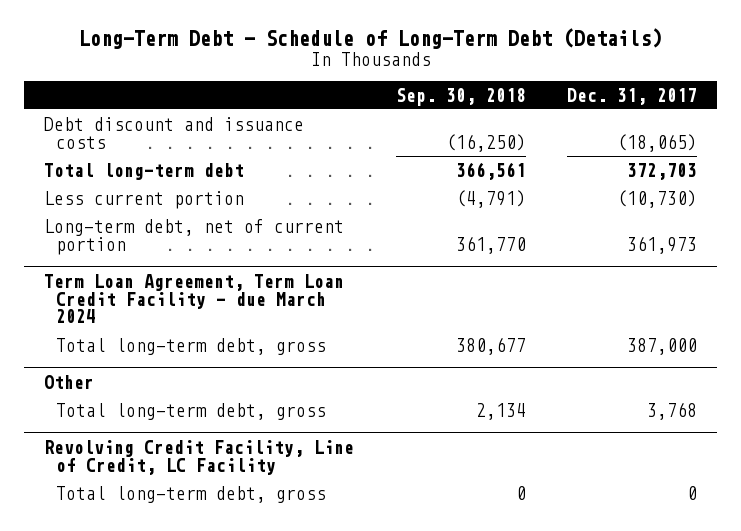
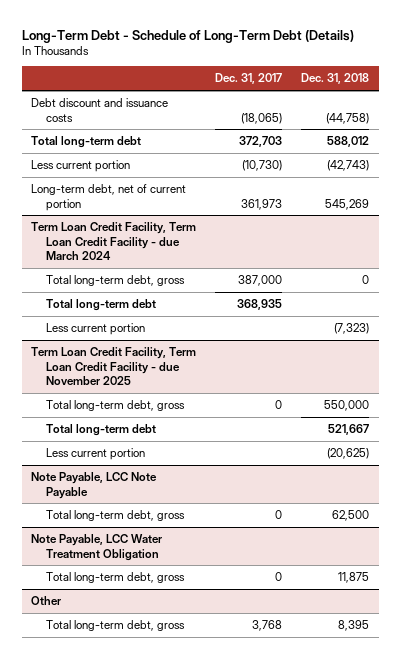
- | Sep. 30, 2018 | Dec. 31, 2017
+ | Dec. 31, 2017 | Dec. 31, 2018
- Term Loan Agreement, Term Loan Credit Facility - due March 2024
+ Term Loan Credit Facility, Term Loan Credit Facility - due March 2024
+ Total long-term debt | 368,935 |
+ Less current portion | | (7,323)
+ Term Loan Credit Facility, Term Loan Credit Facility - due November 2025
+ Total long-term debt, gross | 0 | 550,000
+ Total long-term debt | | 521,667
+ Less current portion | | (20,625)
+ Note Payable, LCC Note Payable
+ Total long-term debt, gross | 0 | 62,500
+ Note Payable, LCC Water Treatment Obligation
+ Total long-term debt, gross | 0 | 11,875
- Revolving Credit Facility, Line of Credit, LC Facility
- Total long-term debt, gross | 0 | 0

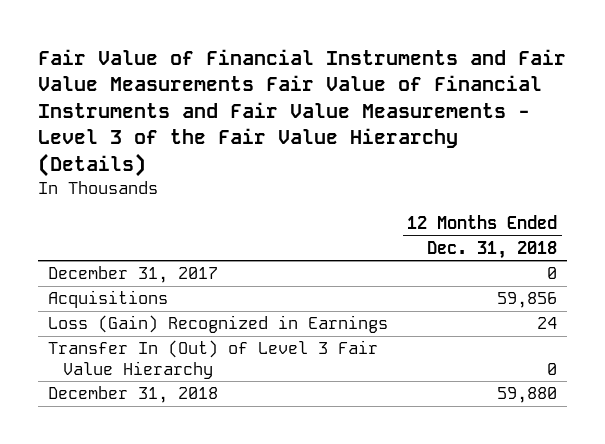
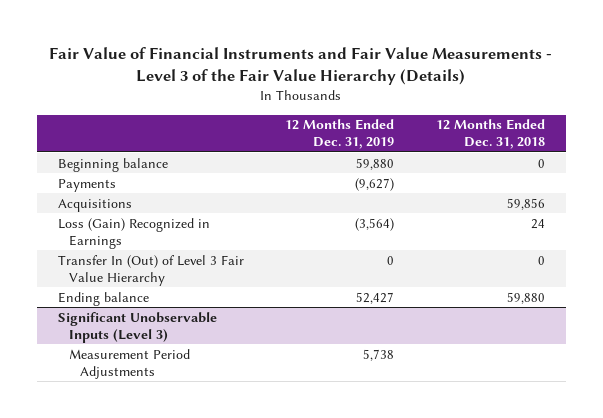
- Fair Value of Financial Instruments and Fair Value Measurements Fair Value of Financial Instruments and Fair Value Measurements - Level 3 of the Fair Value Hierarchy (Details)
+ Fair Value of Financial Instruments and Fair Value Measurements - Level 3 of the Fair Value Hierarchy (Details)
- | 12 Months Ended Dec. 31, 2018
+ | 12 Months Ended Dec. 31, 2019 | 12 Months Ended Dec. 31, 2018
- December 31, 2017 | 0
+ Beginning balance | 59,880 | 0
+ Payments | (9,627) |
- December 31, 2018 | 59,880
+ Ending balance | 52,427 | 59,880
+ Significant Unobservable Inputs (Level 3)
+ Measurement Period Adjustments | 5,738 |

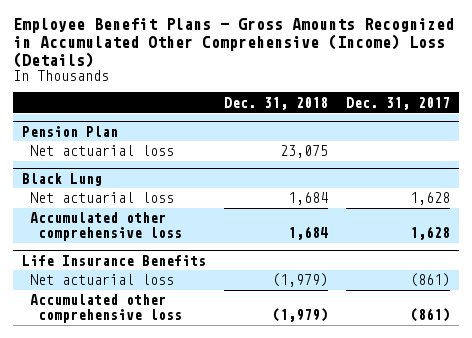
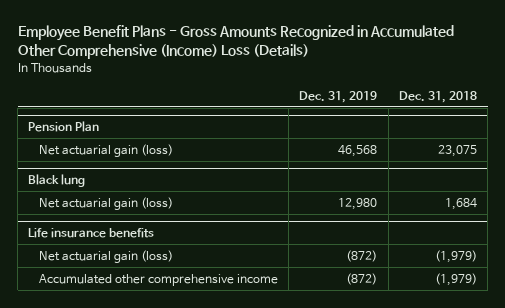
- | Dec. 31, 2018 | Dec. 31, 2017
+ | Dec. 31, 2019 | Dec. 31, 2018
@ Pension Plan
- Net actuarial loss | 23,075 |
- Black Lung
- Net actuarial loss | 1,684 | 1,628
- Accumulated other comprehensive loss | 1,684 | 1,628
- Life Insurance Benefits
- Net actuarial loss | (1,979) | (861)
- Accumulated other comprehensive loss | (1,979) | (861)
@ Pension Plan
+ Net actuarial gain (loss) | 46,568 | 23,075
+ Black lung
+ Net actuarial gain (loss) | 12,980 | 1,684
+ Life insurance benefits
+ Net actuarial gain (loss) | (872) | (1,979)
+ Accumulated other comprehensive income | (872) | (1,979)

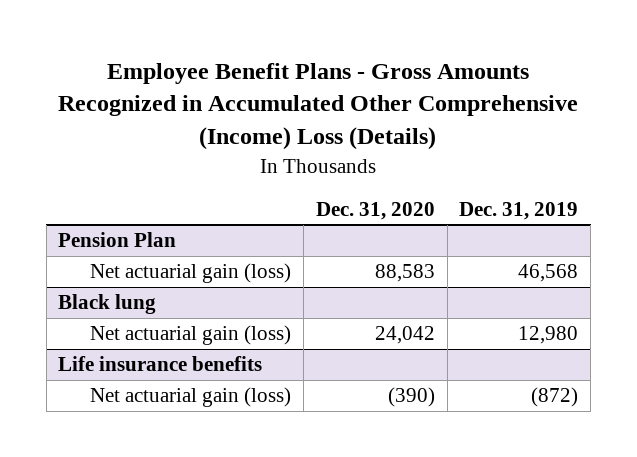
- | Dec. 31, 2019 | Dec. 31, 2018
+ | Dec. 31, 2020 | Dec. 31, 2019
@ Life insurance benefits
- Accumulated other comprehensive income | (872) | (1,979)

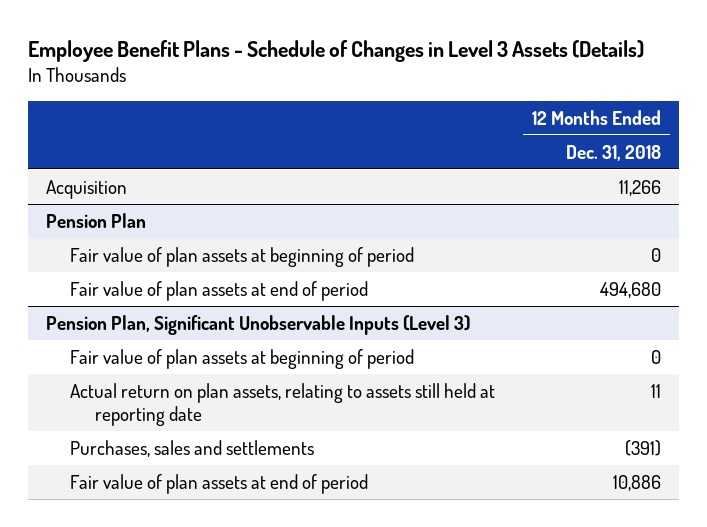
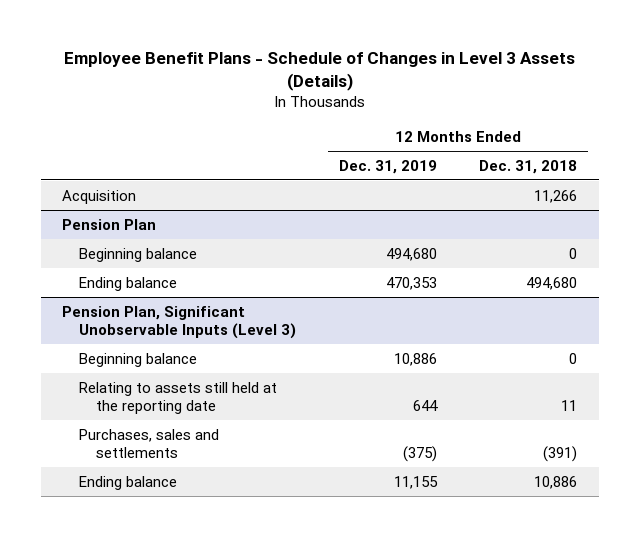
- | 12 Months Ended Dec. 31, 2018
+ | 12 Months Ended Dec. 31, 2019 | 12 Months Ended Dec. 31, 2018
@ Pension Plan
- Fair value of plan assets at beginning of period | 0
- Fair value of plan assets at end of period | 494,680
+ Beginning balance | 494,680 | 0
+ Ending balance | 470,353 | 494,680
@ Pension Plan, Significant Unobservable Inputs (Level 3)
- Fair value of plan assets at beginning of period | 0
- Actual return on plan assets, relating to assets still held at reporting date | 11
+ Beginning balance | 10,886 | 0
+ Relating to assets still held at the reporting date | 644 | 11
- Fair value of plan assets at end of period | 10,886
+ Ending balance | 11,155 | 10,886

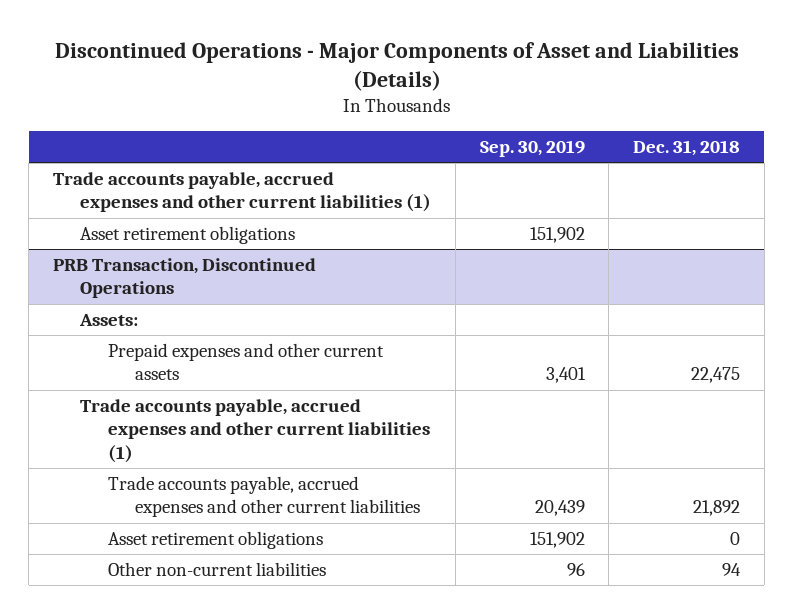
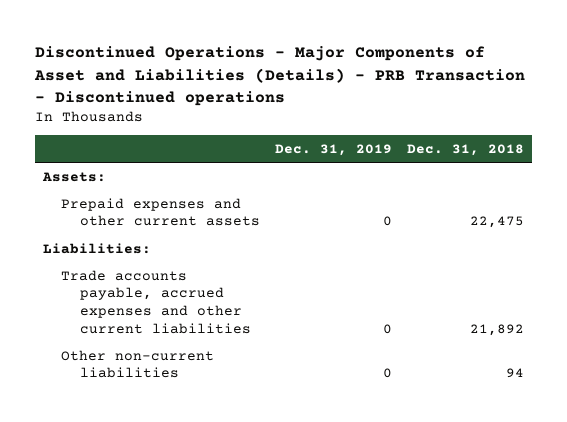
- Discontinued Operations - Major Components of Asset and Liabilities (Details)
+ Discontinued Operations - Major Components of Asset and Liabilities (Details) - PRB Transaction - Discontinued operations
- | Sep. 30, 2019 | Dec. 31, 2018
+ | Dec. 31, 2019 | Dec. 31, 2018
- Trade accounts payable, accrued expenses and other current liabilities (1)
- Asset retirement obligations | 151,902 |
- PRB Transaction, Discontinued Operations
- Trade accounts payable, accrued expenses and other current liabilities (1)
+ Liabilities:
- Asset retirement obligations | 151,902 | 0

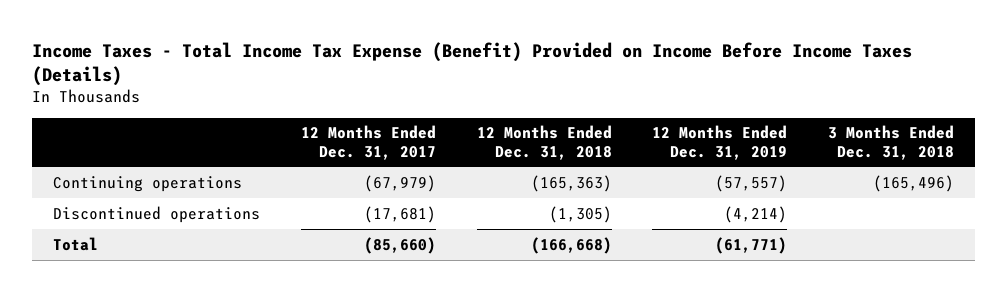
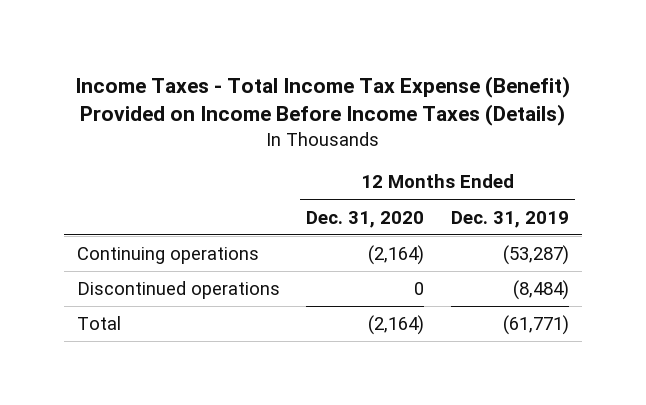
- | 12 Months Ended Dec. 31, 2017 | 12 Months Ended Dec. 31, 2018 | 12 Months Ended Dec. 31, 2019 | 3 Months Ended Dec. 31, 2018
+ | 12 Months Ended Dec. 31, 2020 | 12 Months Ended Dec. 31, 2019
- Continuing operations | (67,979) | (165,363) | (57,557) | (165,496)
- Discontinued operations | (17,681) | (1,305) | (4,214) |
+ Continuing operations | (2,164) | (53,287)
+ Discontinued operations | 0 | (8,484)

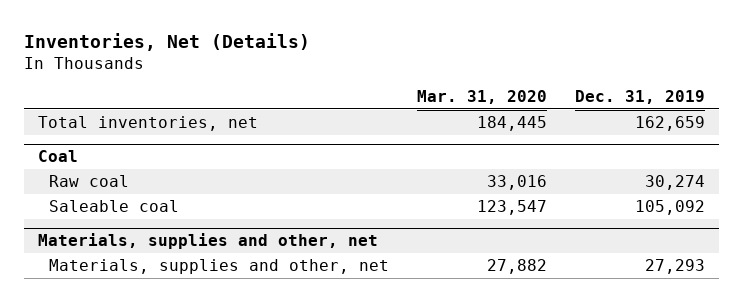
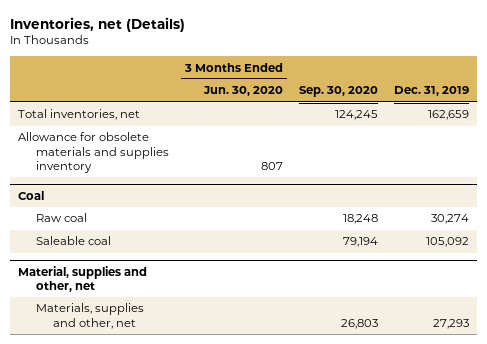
- Inventories, Net (Details)
+ Inventories, net (Details)
- | Mar. 31, 2020 | Dec. 31, 2019
+ | 3 Months Ended Jun. 30, 2020 | Sep. 30, 2020 | Dec. 31, 2019
+ Allowance for obsolete materials and supplies inventory | 807 | |
- Materials, supplies and other, net
+ Material, supplies and other, net

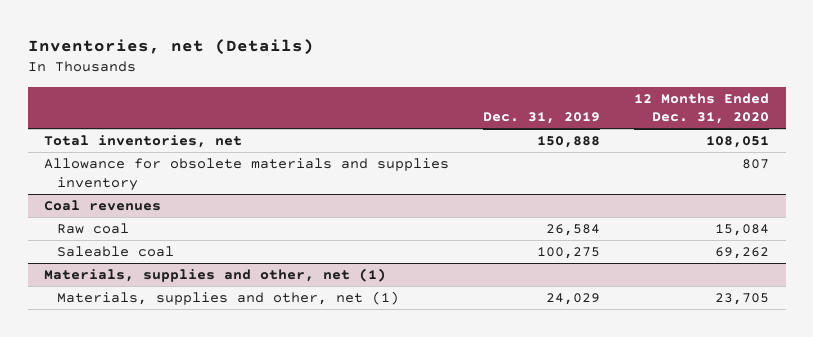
- | 3 Months Ended Jun. 30, 2020 | Sep. 30, 2020 | Dec. 31, 2019
+ | Dec. 31, 2019 | 12 Months Ended Dec. 31, 2020
- Total inventories, net | | 124,245 | 162,659
+ Total inventories, net | 150,888 | 108,051
- Coal
- Raw coal | | 18,248 | 30,274
- Saleable coal | | 79,194 | 105,092
- Material, supplies and other, net
- Materials, supplies and other, net | | 26,803 | 27,293
+ Coal revenues
+ Raw coal | 26,584 | 15,084
+ Saleable coal | 100,275 | 69,262
+ Materials, supplies and other, net (1)
+ Materials, supplies and other, net (1) | 24,029 | 23,705

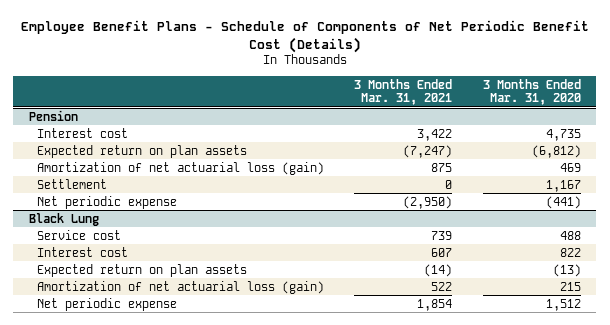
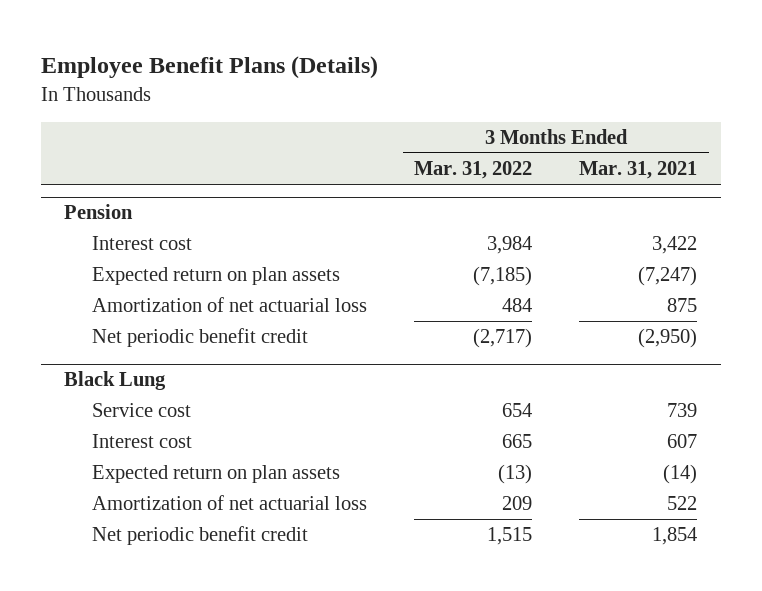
- Employee Benefit Plans - Schedule of Components of Net Periodic Benefit Cost (Details)
+ Employee Benefit Plans (Details)
- | 3 Months Ended Mar. 31, 2021 | 3 Months Ended Mar. 31, 2020
+ | 3 Months Ended Mar. 31, 2022 | 3 Months Ended Mar. 31, 2021
@ Pension
- Amortization of net actuarial loss (gain) | 875 | 469
- Settlement | 0 | 1,167
- Net periodic expense | (2,950) | (441)
+ Amortization of net actuarial loss | 484 | 875
+ Net periodic benefit credit | (2,717) | (2,950)
@ Black Lung
- Amortization of net actuarial loss (gain) | 522 | 215
- Net periodic expense | 1,854 | 1,512
+ Amortization of net actuarial loss | 209 | 522
+ Net periodic benefit credit | 1,515 | 1,854

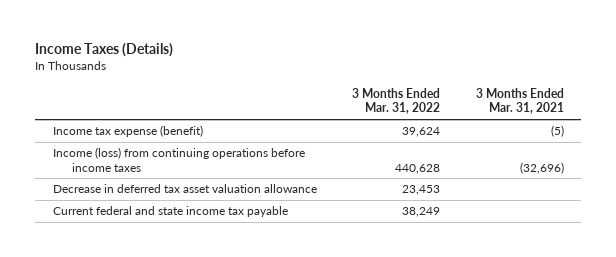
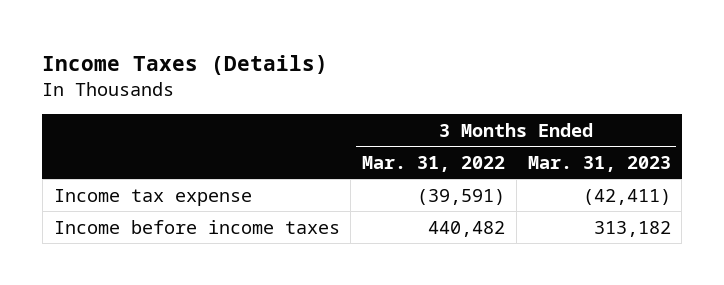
- | 3 Months Ended Mar. 31, 2022 | 3 Months Ended Mar. 31, 2021
+ | 3 Months Ended Mar. 31, 2022 | 3 Months Ended Mar. 31, 2023
- Income tax expense (benefit) | 39,624 | (5)
- Income (loss) from continuing operations before income taxes | 440,628 | (32,696)
- Decrease in deferred tax asset valuation allowance | 23,453 |
- Current federal and state income tax payable | 38,249 |
+ Income tax expense | (39,591) | (42,411)
+ Income before income taxes | 440,482 | 313,182

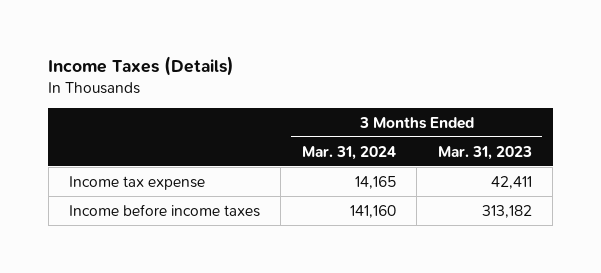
- | 3 Months Ended Mar. 31, 2022 | 3 Months Ended Mar. 31, 2023
+ | 3 Months Ended Mar. 31, 2024 | 3 Months Ended Mar. 31, 2023
- Income tax expense | (39,591) | (42,411)
+ Income tax expense | 14,165 | 42,411

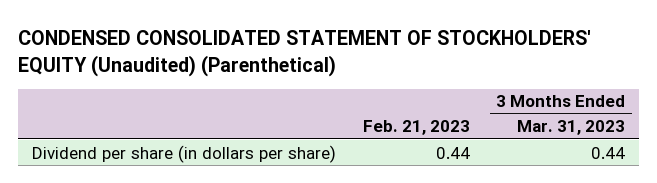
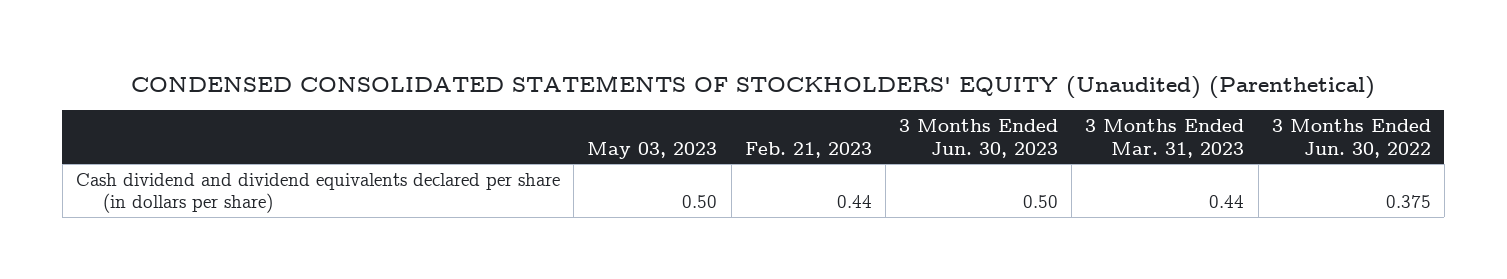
- CONDENSED CONSOLIDATED STATEMENT OF STOCKHOLDERS' EQUITY (Unaudited) (Parenthetical)
+ CONDENSED CONSOLIDATED STATEMENTS OF STOCKHOLDERS' EQUITY (Unaudited) (Parenthetical)
- | Feb. 21, 2023 | 3 Months Ended Mar. 31, 2023
+ | May 03, 2023 | Feb. 21, 2023 | 3 Months Ended Jun. 30, 2023 | 3 Months Ended Mar. 31, 2023 | 3 Months Ended Jun. 30, 2022
- Dividend per share (in dollars per share) | 0.44 | 0.44
+ Cash dividend and dividend equivalents declared per share (in dollars per share) | 0.50 | 0.44 | 0.50 | 0.44 | 0.375

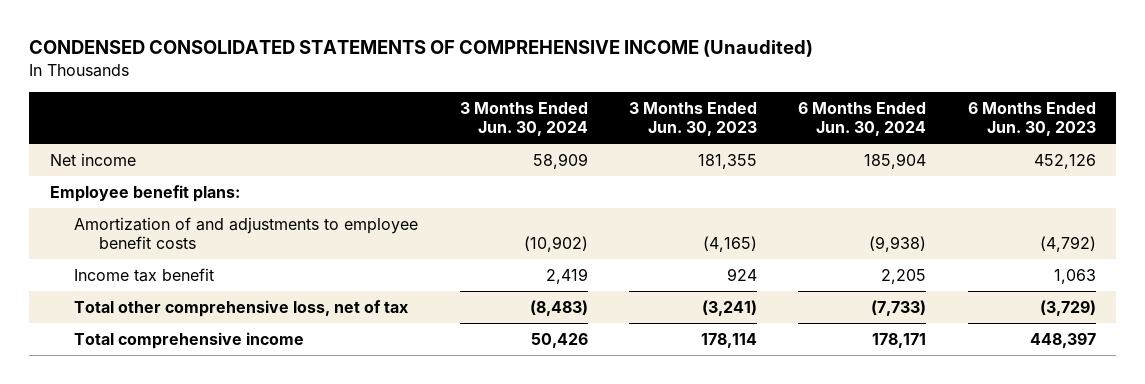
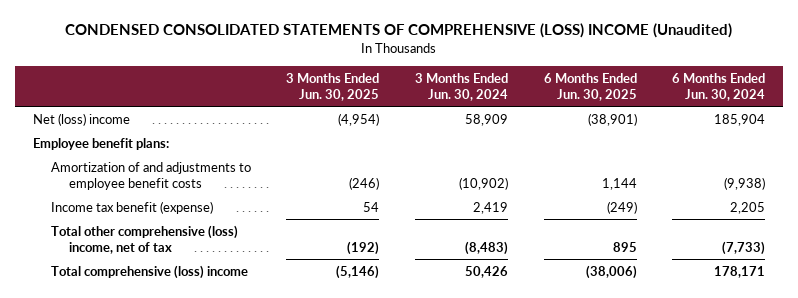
- CONDENSED CONSOLIDATED STATEMENTS OF COMPREHENSIVE INCOME (Unaudited)
+ CONDENSED CONSOLIDATED STATEMENTS OF COMPREHENSIVE (LOSS) INCOME (Unaudited)
- | 3 Months Ended Jun. 30, 2024 | 3 Months Ended Jun. 30, 2023 | 6 Months Ended Jun. 30, 2024 | 6 Months Ended Jun. 30, 2023
+ | 3 Months Ended Jun. 30, 2025 | 3 Months Ended Jun. 30, 2024 | 6 Months Ended Jun. 30, 2025 | 6 Months Ended Jun. 30, 2024
- Net income | 58,909 | 181,355 | 185,904 | 452,126
+ Net (loss) income | (4,954) | 58,909 | (38,901) | 185,904
- Income tax benefit | 2,419 | 924 | 2,205 | 1,063
- Total other comprehensive loss, net of tax | (8,483) | (3,241) | (7,733) | (3,729)
- Total comprehensive income | 50,426 | 178,114 | 178,171 | 448,397
+ Income tax benefit (expense) | 54 | 2,419 | (249) | 2,205
+ Total other comprehensive (loss) income, net of tax | (192) | (8,483) | 895 | (7,733)
+ Total comprehensive (loss) income | (5,146) | 50,426 | (38,006) | 178,171

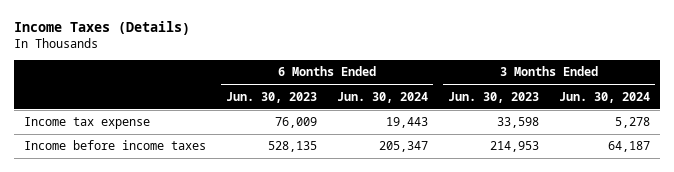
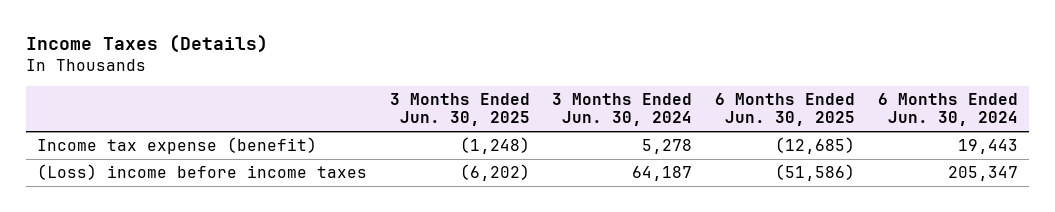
- | 6 Months Ended Jun. 30, 2023 | 6 Months Ended Jun. 30, 2024 | 3 Months Ended Jun. 30, 2023 | 3 Months Ended Jun. 30, 2024
+ | 3 Months Ended Jun. 30, 2025 | 3 Months Ended Jun. 30, 2024 | 6 Months Ended Jun. 30, 2025 | 6 Months Ended Jun. 30, 2024
- Income tax expense | 76,009 | 19,443 | 33,598 | 5,278
- Income before income taxes | 528,135 | 205,347 | 214,953 | 64,187
+ Income tax expense (benefit) | (1,248) | 5,278 | (12,685) | 19,443
+ (Loss) income before income taxes | (6,202) | 64,187 | (51,586) | 205,347

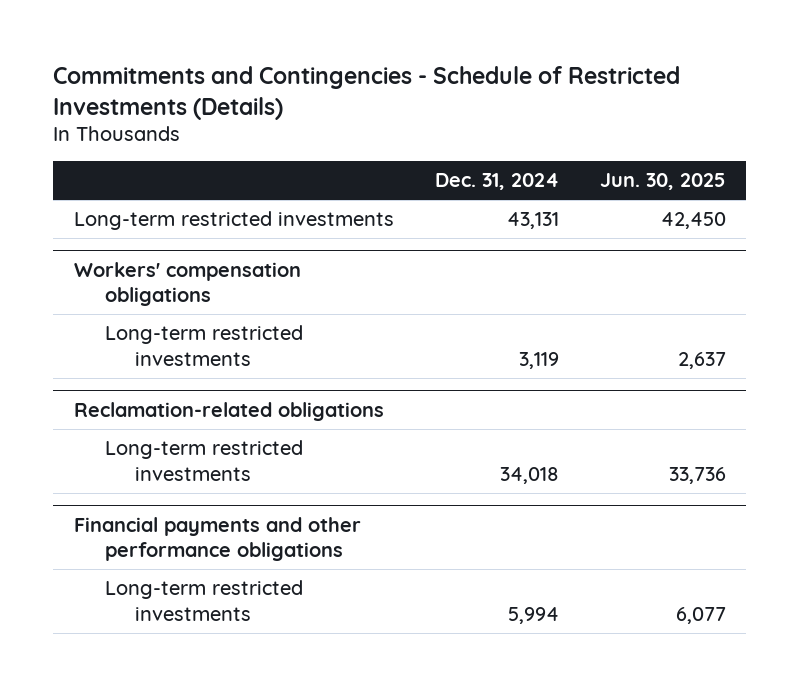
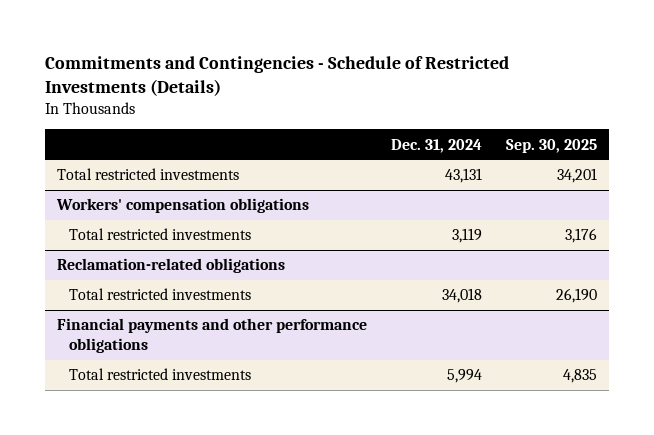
- | Dec. 31, 2024 | Jun. 30, 2025
+ | Dec. 31, 2024 | Sep. 30, 2025
- Long-term restricted investments | 43,131 | 42,450
+ Total restricted investments | 43,131 | 34,201
@ Workers' compensation obligations
- Long-term restricted investments | 3,119 | 2,637
+ Total restricted investments | 3,119 | 3,176
@ Reclamation-related obligations
- Long-term restricted investments | 34,018 | 33,736
+ Total restricted investments | 34,018 | 26,190
@ Financial payments and other performance obligations
- Long-term restricted investments | 5,994 | 6,077
+ Total restricted investments | 5,994 | 4,835

